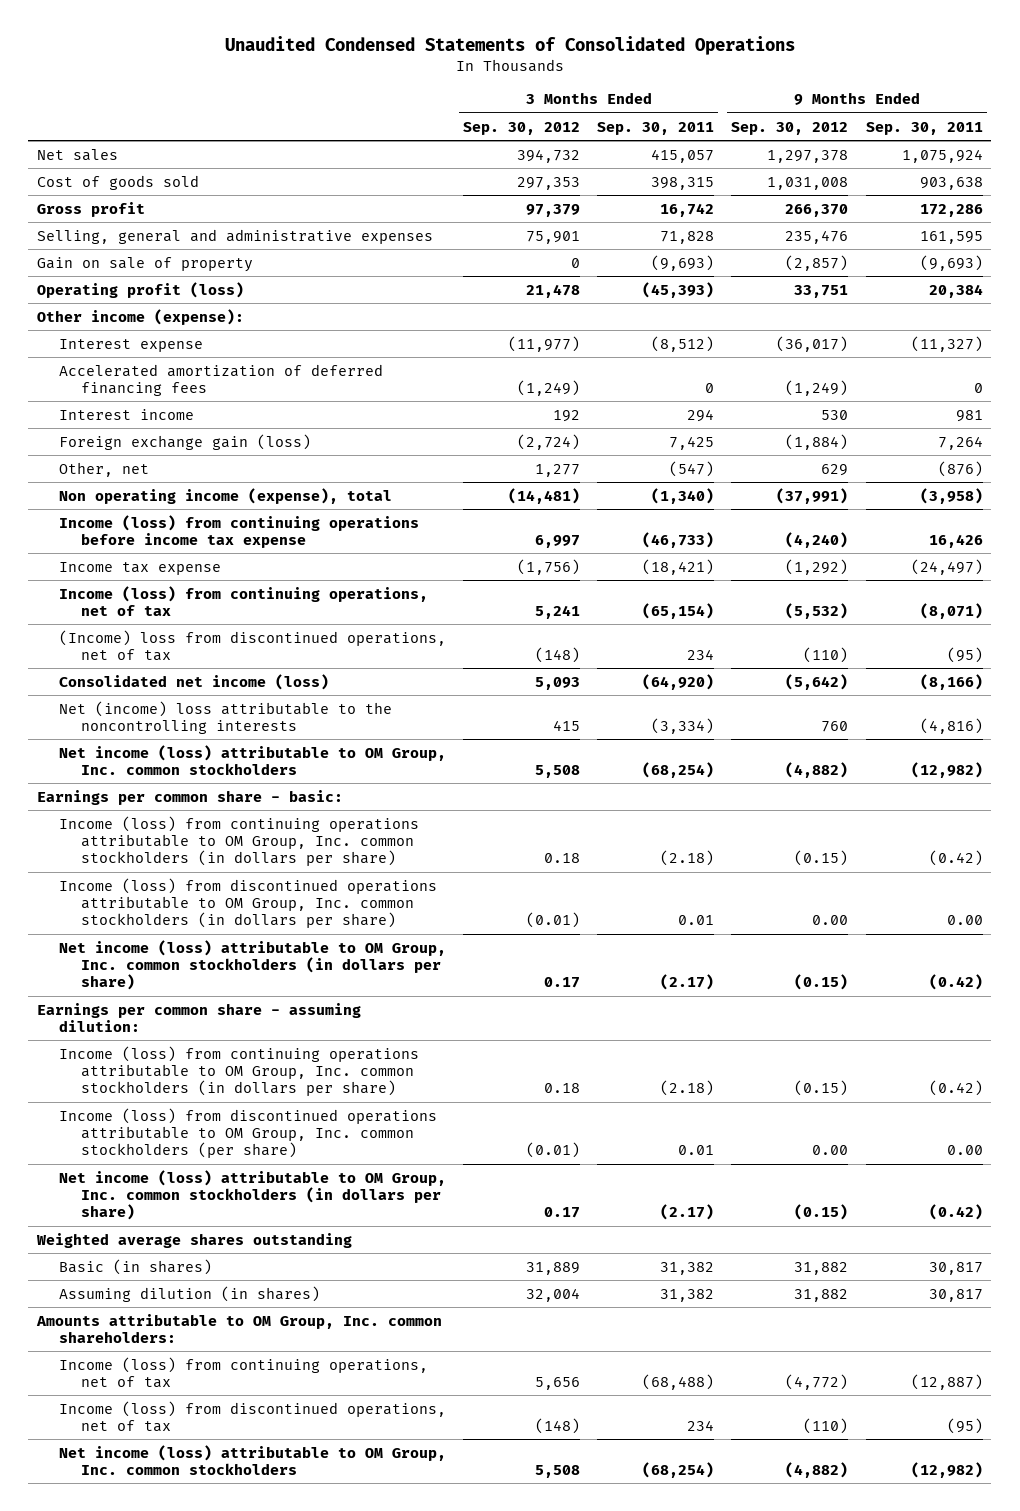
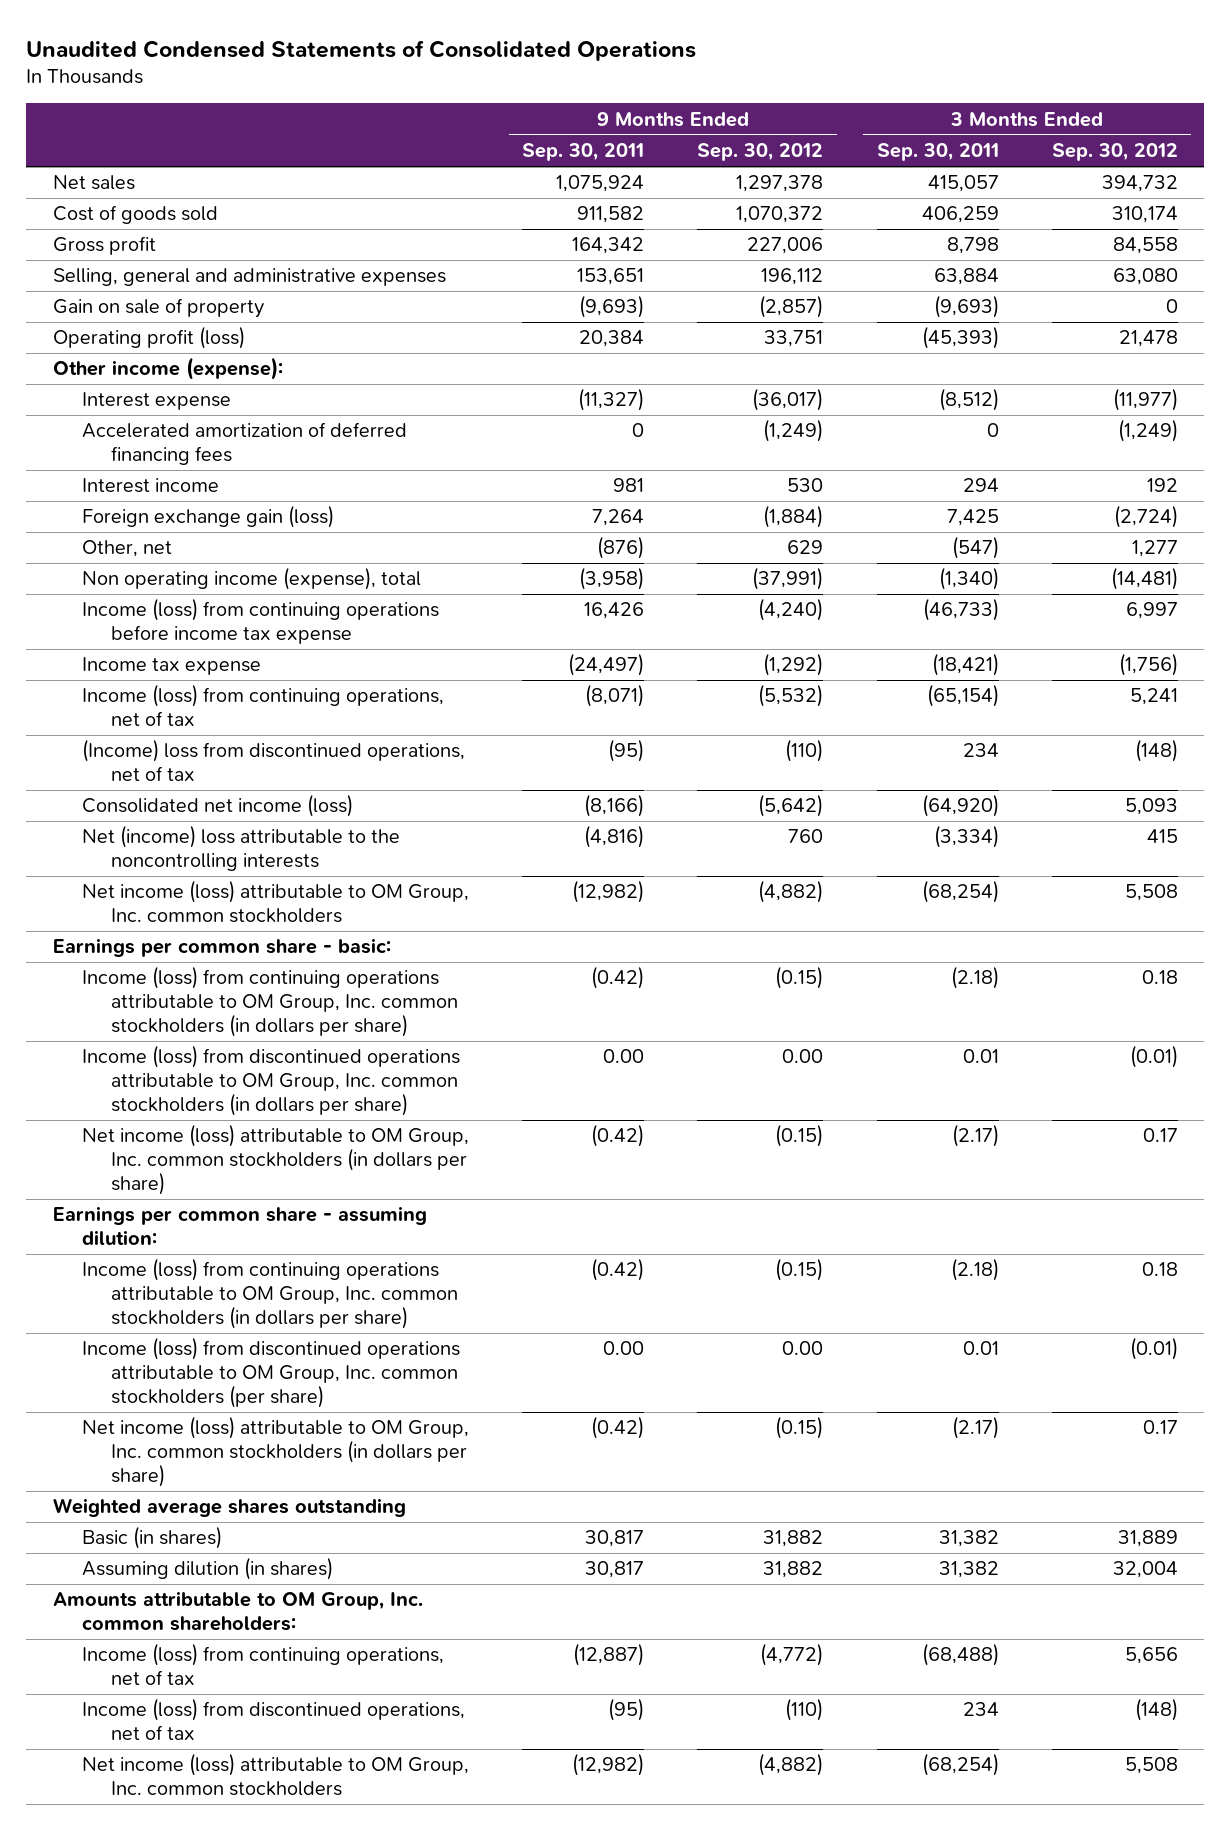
- | 3 Months Ended Sep. 30, 2012 | 3 Months Ended Sep. 30, 2011 | 9 Months Ended Sep. 30, 2012 | 9 Months Ended Sep. 30, 2011
+ | 9 Months Ended Sep. 30, 2011 | 9 Months Ended Sep. 30, 2012 | 3 Months Ended Sep. 30, 2011 | 3 Months Ended Sep. 30, 2012
- Cost of goods sold | 297,353 | 398,315 | 1,031,008 | 903,638
- Gross profit | 97,379 | 16,742 | 266,370 | 172,286
- Selling, general and administrative expenses | 75,901 | 71,828 | 235,476 | 161,595
+ Cost of goods sold | 911,582 | 1,070,372 | 406,259 | 310,174
+ Gross profit | 164,342 | 227,006 | 8,798 | 84,558
+ Selling, general and administrative expenses | 153,651 | 196,112 | 63,884 | 63,080

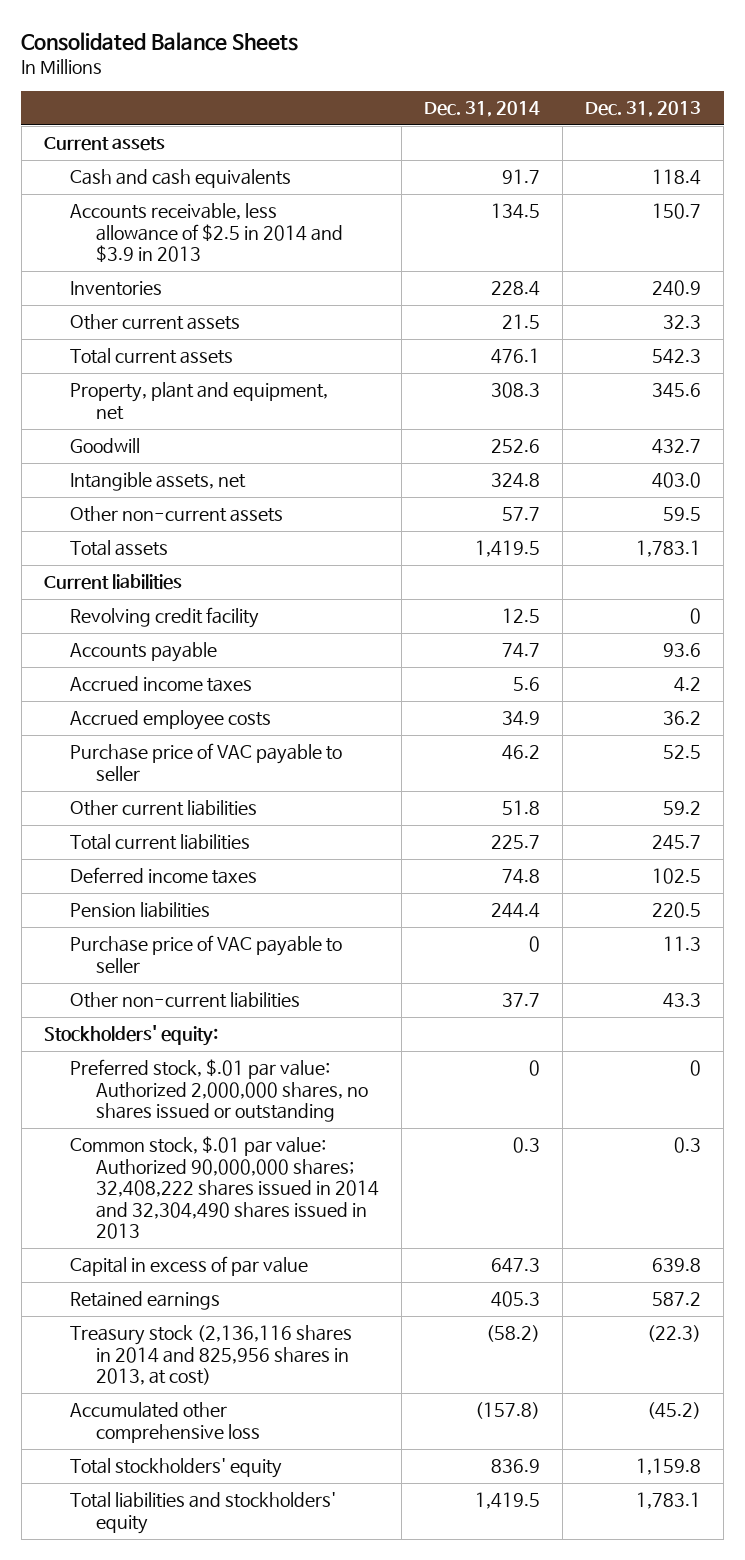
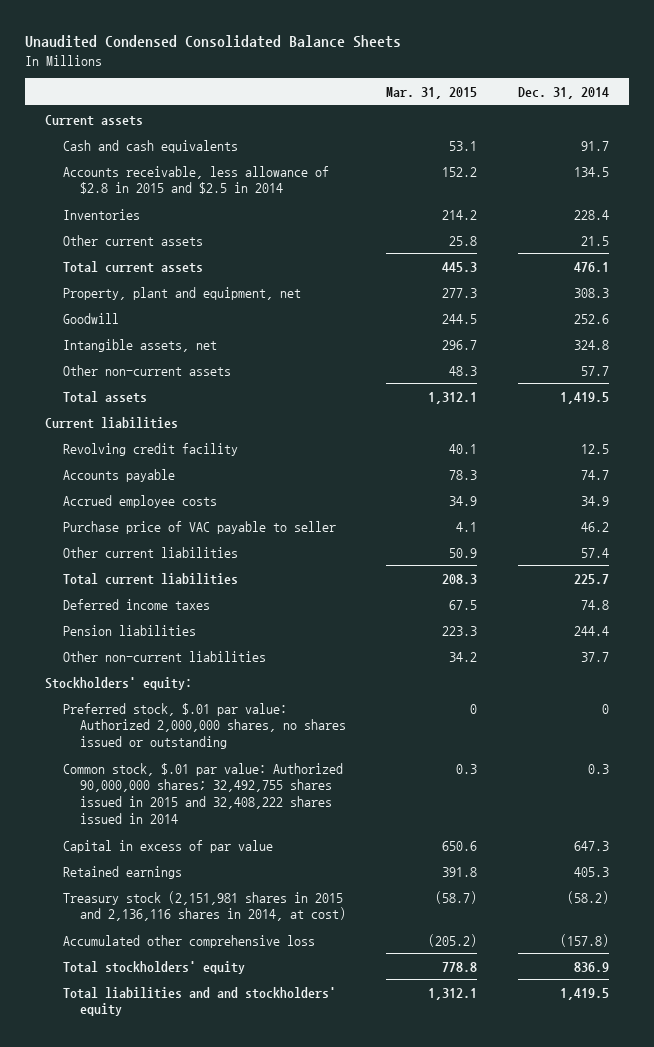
- Consolidated Balance Sheets
+ Unaudited Condensed Consolidated Balance Sheets
- | Dec. 31, 2014 | Dec. 31, 2013
+ | Mar. 31, 2015 | Dec. 31, 2014
- Accounts receivable, less allowance of $2.5 in 2014 and $3.9 in 2013 | 134.5 | 150.7
+ Accounts receivable, less allowance of $2.8 in 2015 and $2.5 in 2014 | 152.2 | 134.5
- Accrued income taxes | 5.6 | 4.2
- Other current liabilities | 51.8 | 59.2
+ Other current liabilities | 50.9 | 57.4
- Purchase price of VAC payable to seller | 0 | 11.3
- Common stock, $.01 par value: Authorized 90,000,000 shares; 32,408,222 shares issued in 2014 and 32,304,490 shares issued in 2013 | 0.3 | 0.3
+ Common stock, $.01 par value: Authorized 90,000,000 shares; 32,492,755 shares issued in 2015 and 32,408,222 shares issued in 2014 | 0.3 | 0.3
- Treasury stock (2,136,116 shares in 2014 and 825,956 shares in 2013, at cost) | (58.2) | (22.3)
+ Treasury stock (2,151,981 shares in 2015 and 2,136,116 shares in 2014, at cost) | (58.7) | (58.2)
- Total liabilities and stockholders' equity | 1,419.5 | 1,783.1
+ Total liabilities and and stockholders' equity | 1,312.1 | 1,419.5

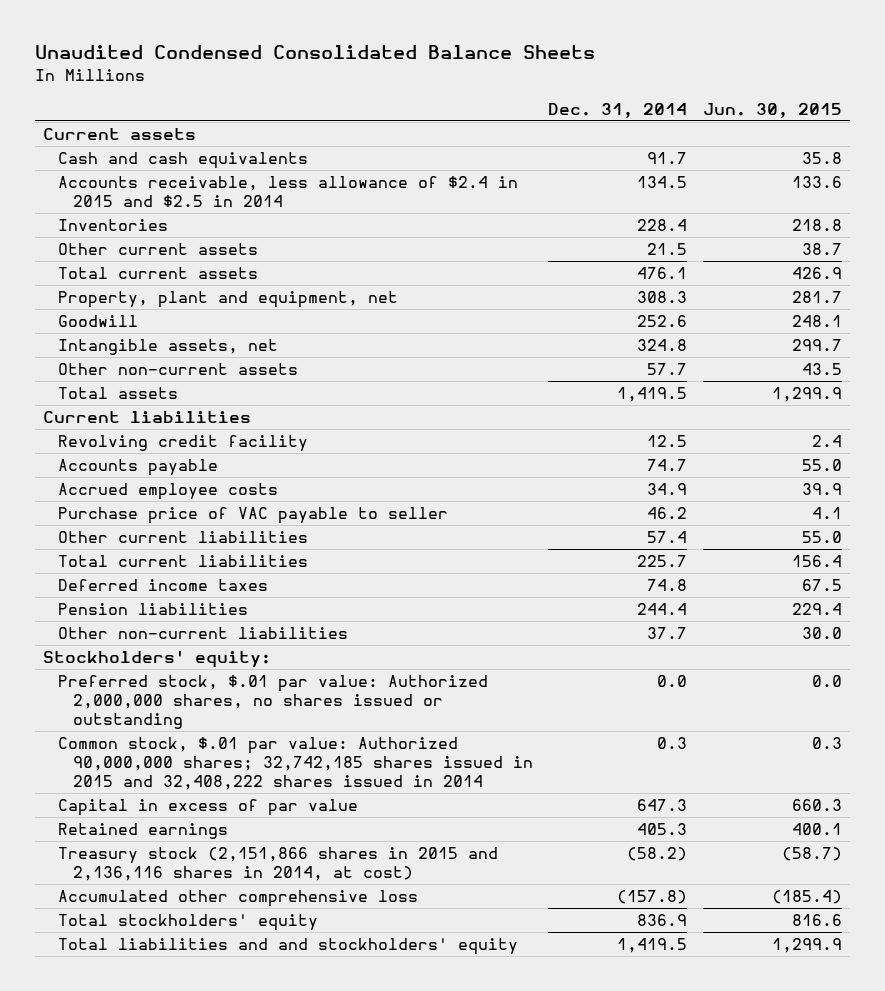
- | Mar. 31, 2015 | Dec. 31, 2014
+ | Dec. 31, 2014 | Jun. 30, 2015
- Accounts receivable, less allowance of $2.8 in 2015 and $2.5 in 2014 | 152.2 | 134.5
+ Accounts receivable, less allowance of $2.4 in 2015 and $2.5 in 2014 | 134.5 | 133.6
- Preferred stock, $.01 par value: Authorized 2,000,000 shares, no shares issued or outstanding | 0 | 0
- Common stock, $.01 par value: Authorized 90,000,000 shares; 32,492,755 shares issued in 2015 and 32,408,222 shares issued in 2014 | 0.3 | 0.3
+ Preferred stock, $.01 par value: Authorized 2,000,000 shares, no shares issued or outstanding | 0.0 | 0.0
+ Common stock, $.01 par value: Authorized 90,000,000 shares; 32,742,185 shares issued in 2015 and 32,408,222 shares issued in 2014 | 0.3 | 0.3
- Treasury stock (2,151,981 shares in 2015 and 2,136,116 shares in 2014, at cost) | (58.7) | (58.2)
+ Treasury stock (2,151,866 shares in 2015 and 2,136,116 shares in 2014, at cost) | (58.2) | (58.7)

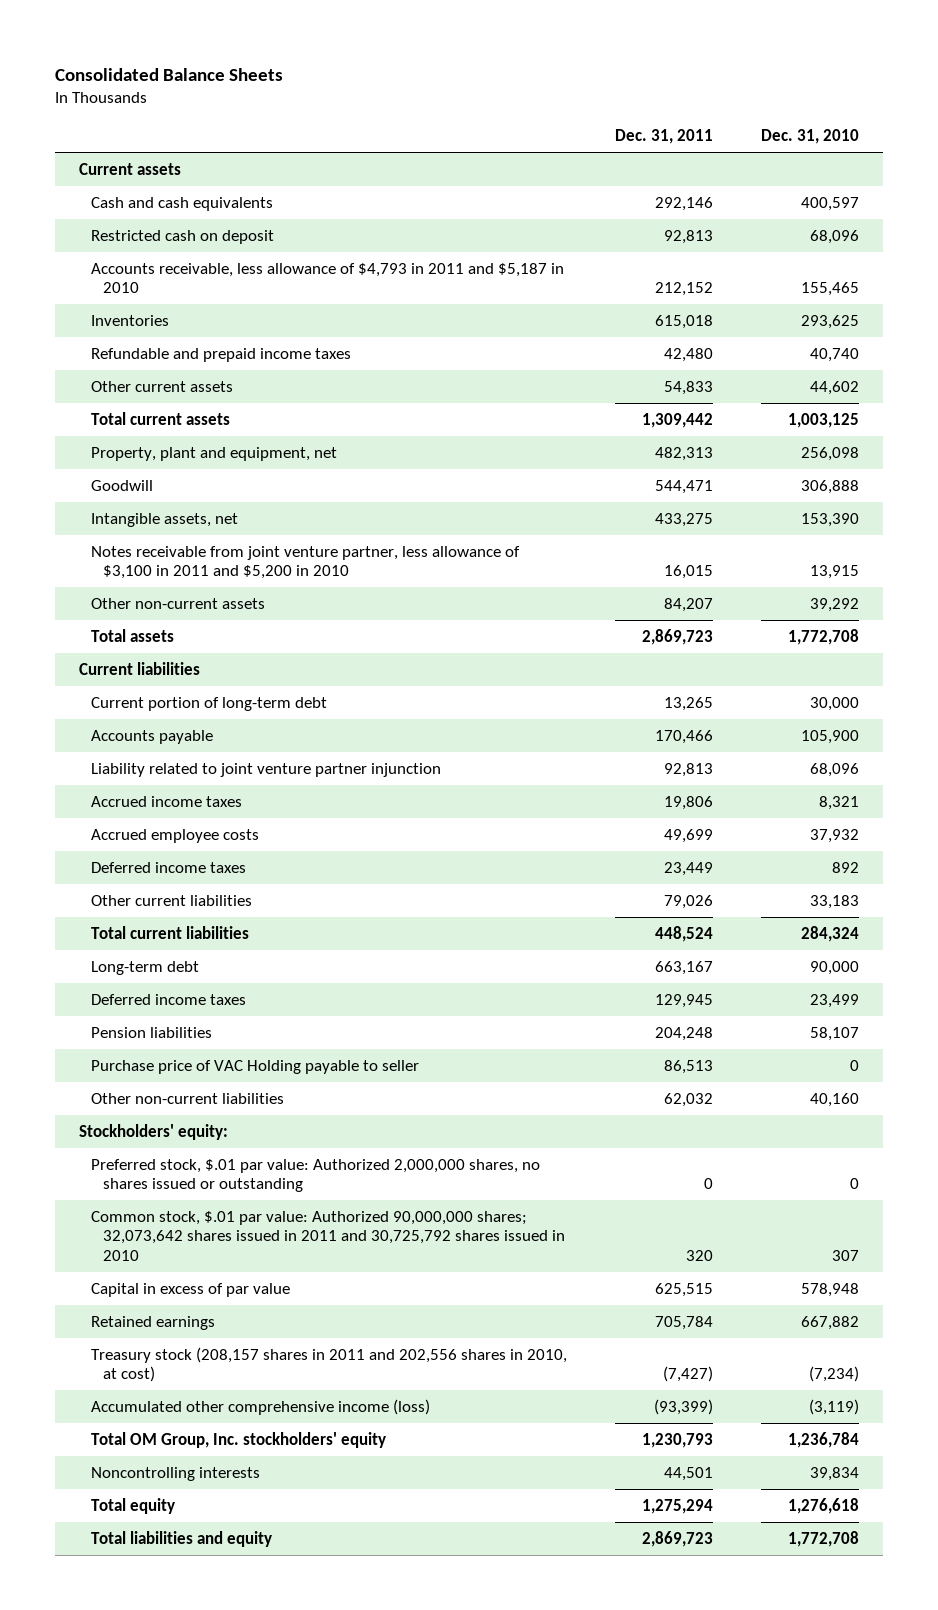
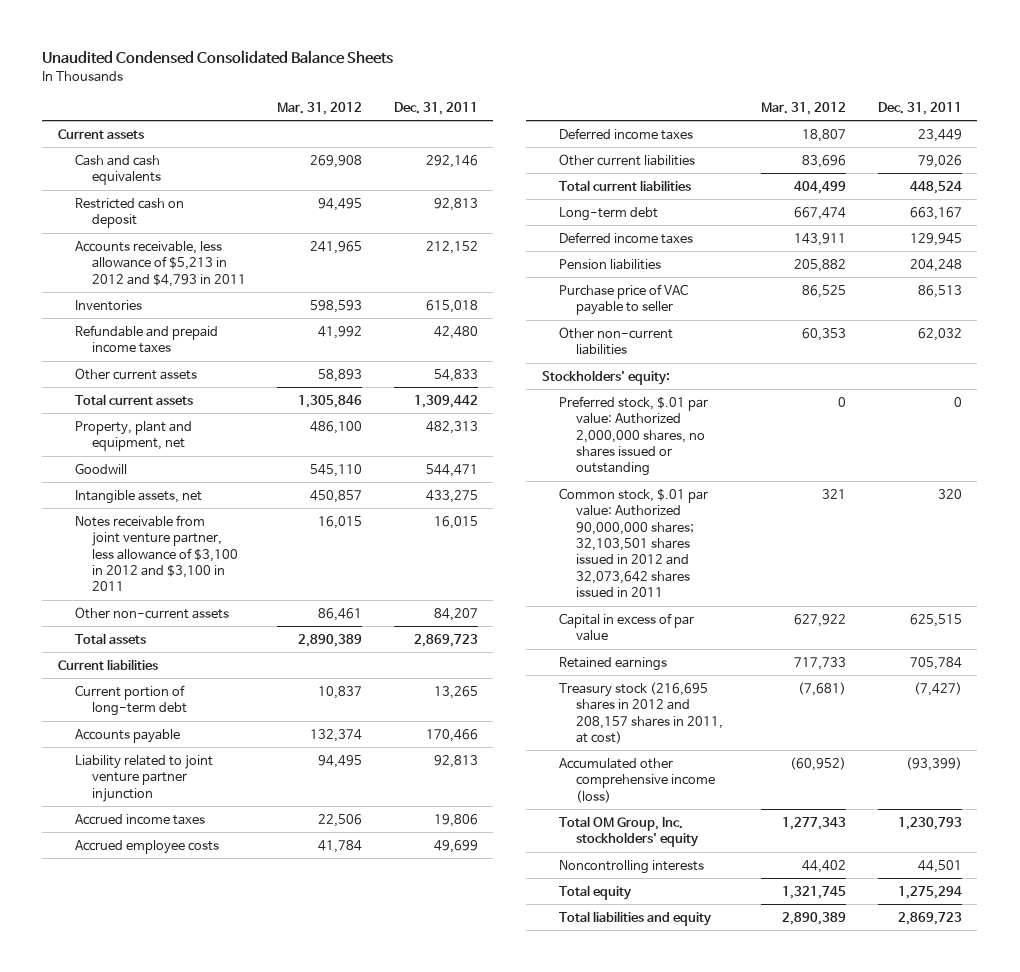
- Consolidated Balance Sheets
+ Unaudited Condensed Consolidated Balance Sheets
- | Dec. 31, 2011 | Dec. 31, 2010
+ | Mar. 31, 2012 | Dec. 31, 2011
- Accounts receivable, less allowance of $4,793 in 2011 and $5,187 in 2010 | 212,152 | 155,465
+ Accounts receivable, less allowance of $5,213 in 2012 and $4,793 in 2011 | 241,965 | 212,152
- Notes receivable from joint venture partner, less allowance of $3,100 in 2011 and $5,200 in 2010 | 16,015 | 13,915
+ Notes receivable from joint venture partner, less allowance of $3,100 in 2012 and $3,100 in 2011 | 16,015 | 16,015
- Purchase price of VAC Holding payable to seller | 86,513 | 0
+ Purchase price of VAC payable to seller | 86,525 | 86,513
- Common stock, $.01 par value: Authorized 90,000,000 shares; 32,073,642 shares issued in 2011 and 30,725,792 shares issued in 2010 | 320 | 307
+ Common stock, $.01 par value: Authorized 90,000,000 shares; 32,103,501 shares issued in 2012 and 32,073,642 shares issued in 2011 | 321 | 320
- Treasury stock (208,157 shares in 2011 and 202,556 shares in 2010, at cost) | (7,427) | (7,234)
+ Treasury stock (216,695 shares in 2012 and 208,157 shares in 2011, at cost) | (7,681) | (7,427)

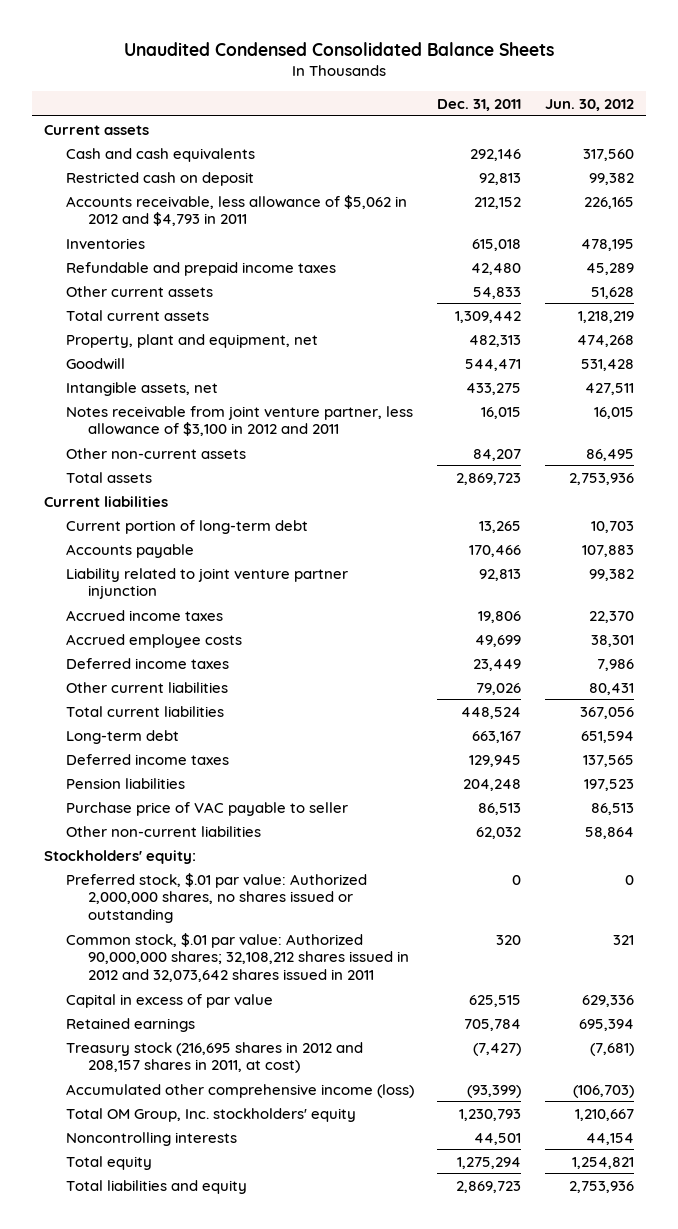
- | Mar. 31, 2012 | Dec. 31, 2011
+ | Dec. 31, 2011 | Jun. 30, 2012
- Accounts receivable, less allowance of $5,213 in 2012 and $4,793 in 2011 | 241,965 | 212,152
+ Accounts receivable, less allowance of $5,062 in 2012 and $4,793 in 2011 | 212,152 | 226,165
- Notes receivable from joint venture partner, less allowance of $3,100 in 2012 and $3,100 in 2011 | 16,015 | 16,015
+ Notes receivable from joint venture partner, less allowance of $3,100 in 2012 and 2011 | 16,015 | 16,015
- Common stock, $.01 par value: Authorized 90,000,000 shares; 32,103,501 shares issued in 2012 and 32,073,642 shares issued in 2011 | 321 | 320
+ Common stock, $.01 par value: Authorized 90,000,000 shares; 32,108,212 shares issued in 2012 and 32,073,642 shares issued in 2011 | 320 | 321

